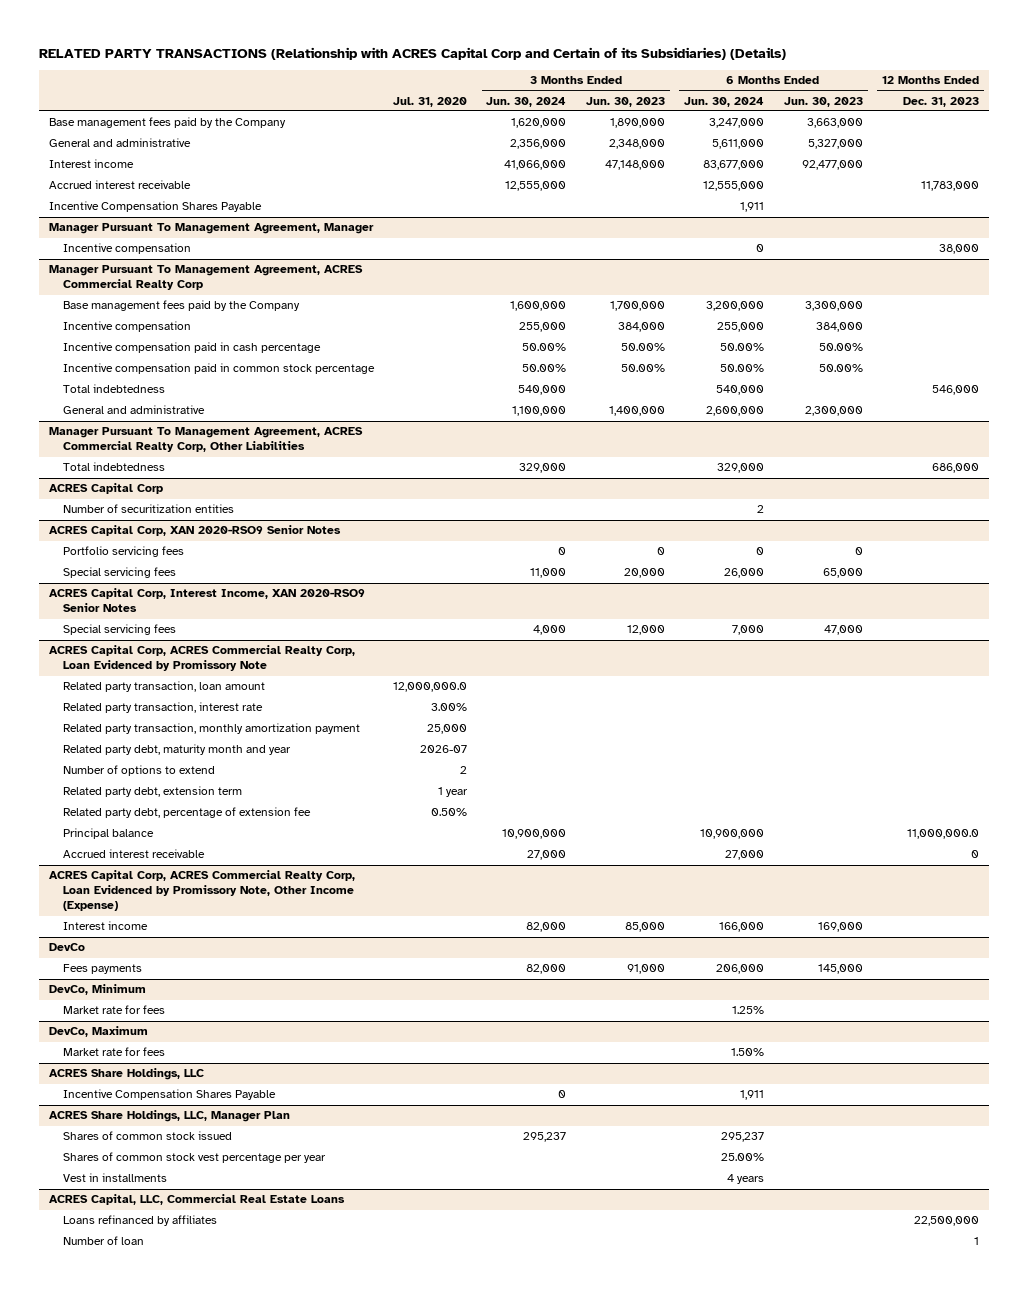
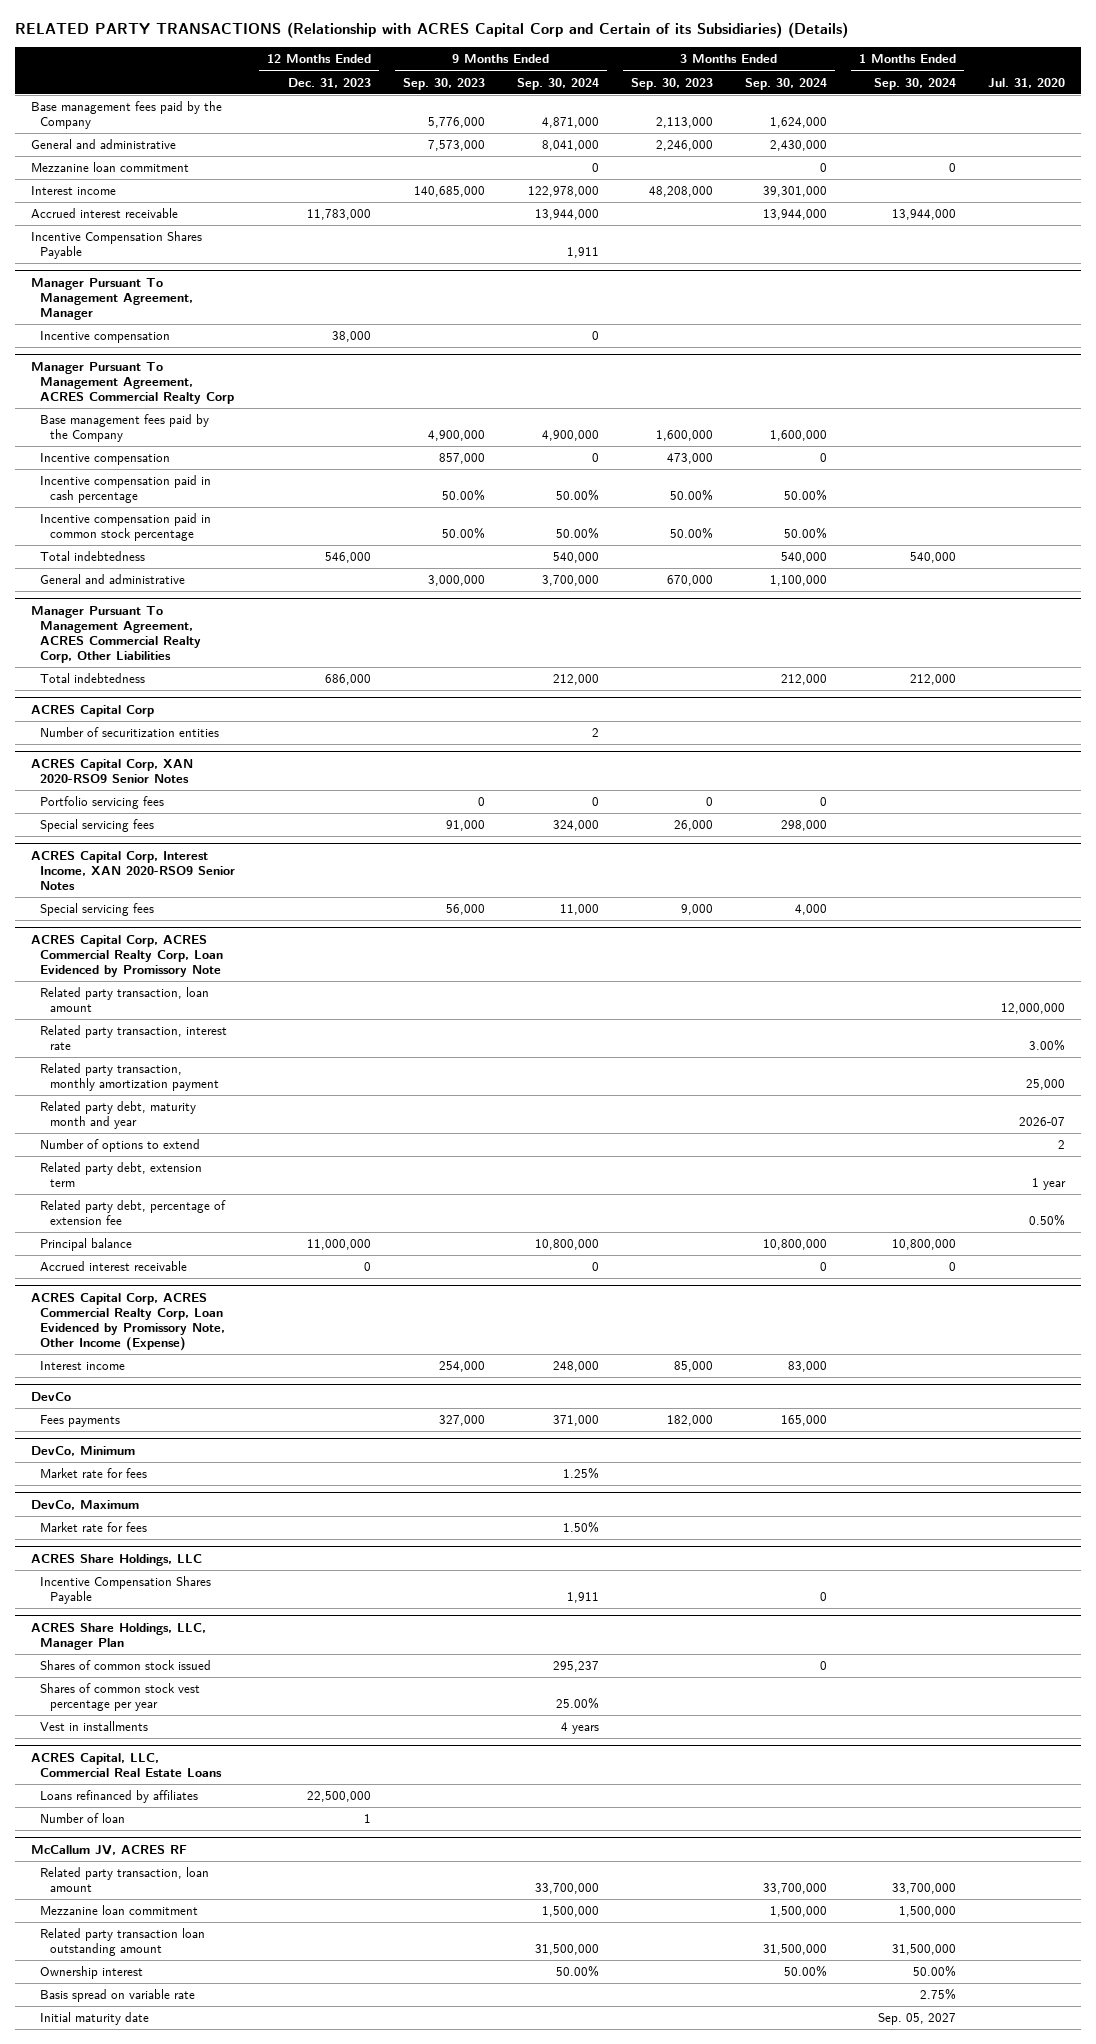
- | Jul. 31, 2020 | 3 Months Ended Jun. 30, 2024 | 3 Months Ended Jun. 30, 2023 | 6 Months Ended Jun. 30, 2024 | 6 Months Ended Jun. 30, 2023 | 12 Months Ended Dec. 31, 2023
+ | 12 Months Ended Dec. 31, 2023 | 9 Months Ended Sep. 30, 2023 | 9 Months Ended Sep. 30, 2024 | 3 Months Ended Sep. 30, 2023 | 3 Months Ended Sep. 30, 2024 | 1 Months Ended Sep. 30, 2024 | Jul. 31, 2020
+ Mezzanine loan commitment | | | 0 | | 0 | 0 |
@ ACRES Capital Corp, ACRES Commercial Realty Corp, Loan Evidenced by Promissory Note
- Related party transaction, loan amount | 12,000,000.0 | | | | |
+ Related party transaction, loan amount | | | | | | | 12,000,000
- Principal balance | | 10,900,000 | | 10,900,000 | | 11,000,000.0
+ Principal balance | 11,000,000 | | 10,800,000 | | 10,800,000 | 10,800,000 |
+ McCallum JV, ACRES RF
+ Related party transaction, loan amount | | | 33,700,000 | | 33,700,000 | 33,700,000 |
+ Mezzanine loan commitment | | | 1,500,000 | | 1,500,000 | 1,500,000 |
+ Related party transaction loan outstanding amount | | | 31,500,000 | | 31,500,000 | 31,500,000 |
+ Ownership interest | | | 50.00% | | 50.00% | 50.00% |
+ Basis spread on variable rate | | | | | | 2.75% |
+ Initial maturity date | | | | | | Sep. 05, 2027 |

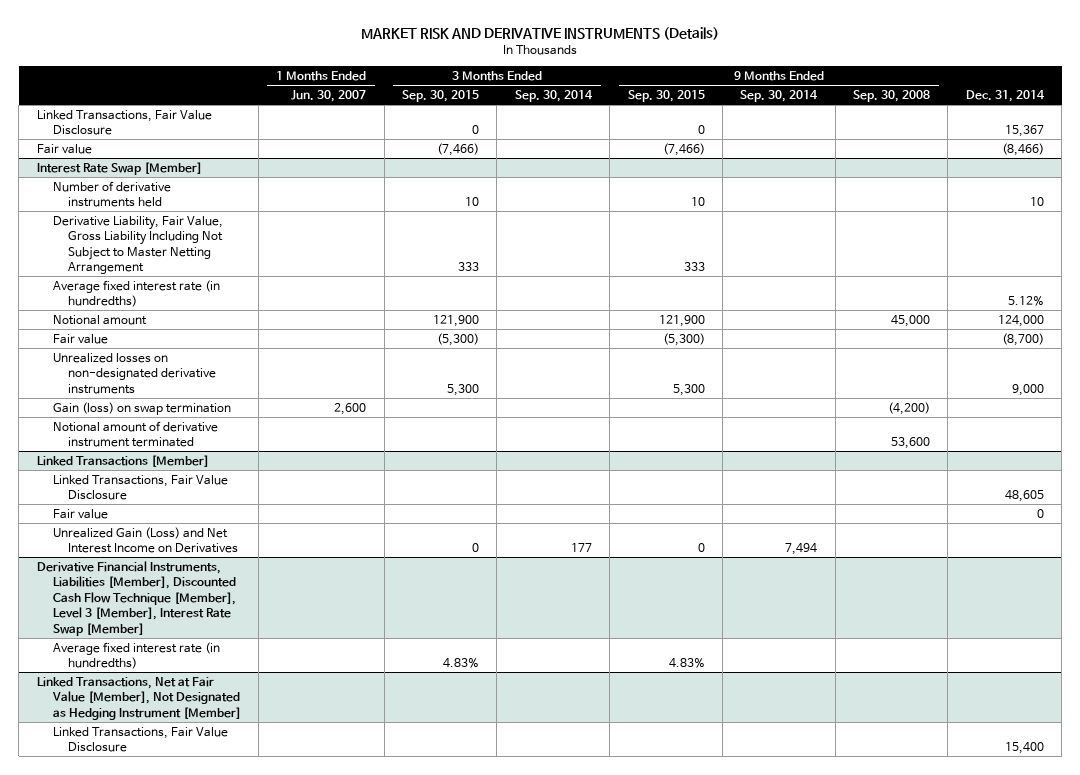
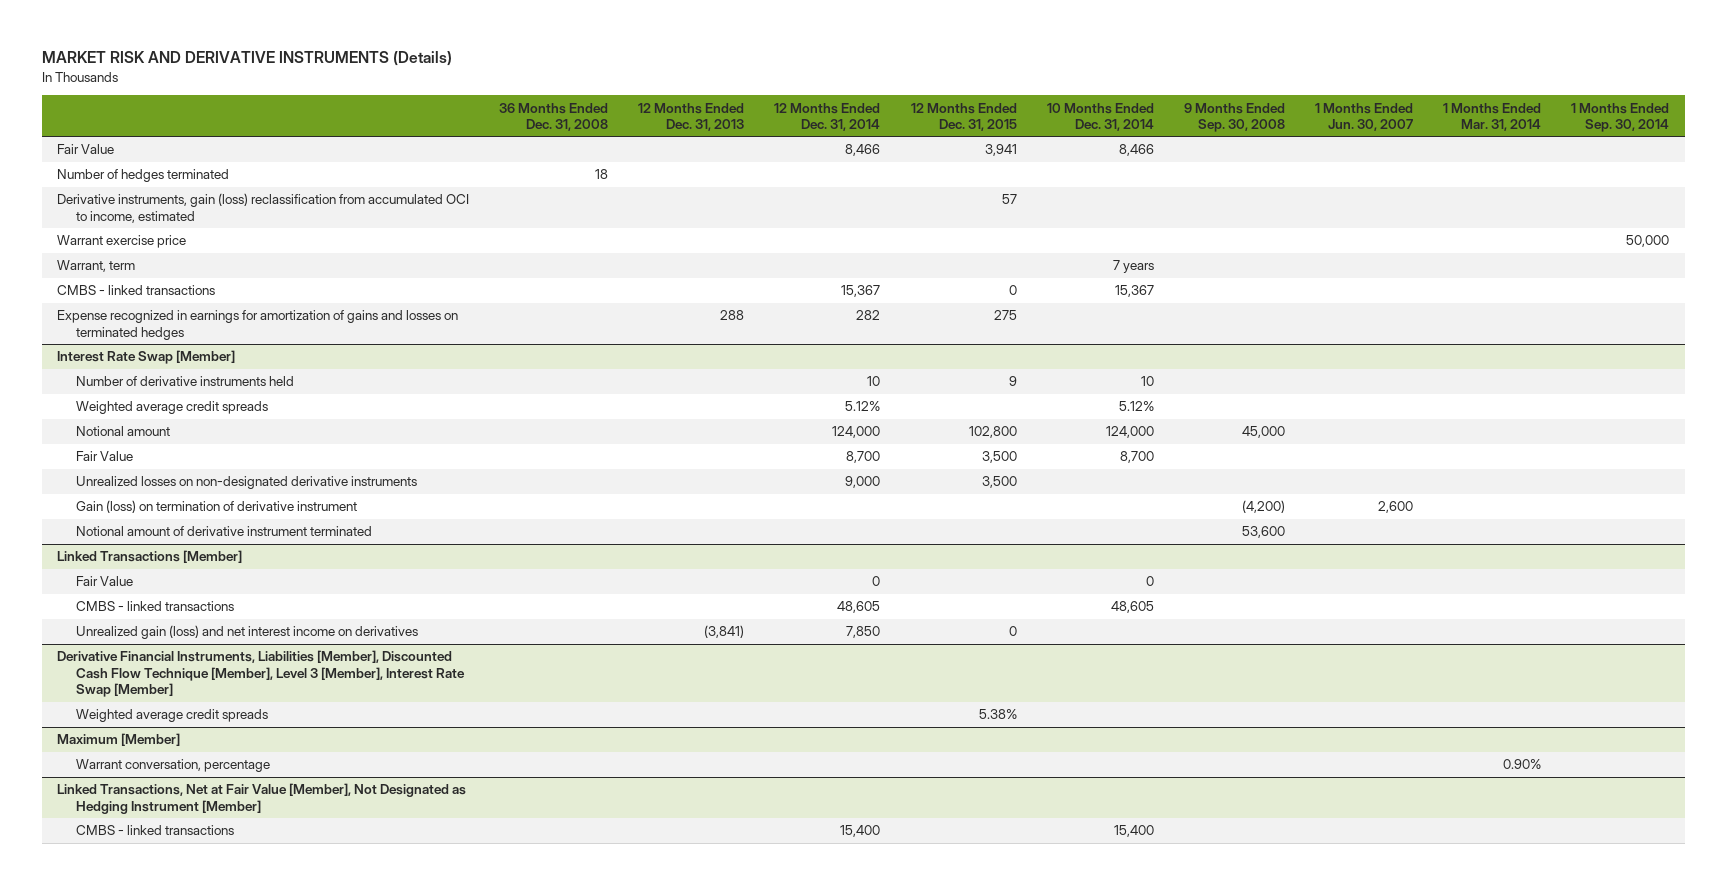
- | 1 Months Ended Jun. 30, 2007 | 3 Months Ended Sep. 30, 2015 | 3 Months Ended Sep. 30, 2014 | 9 Months Ended Sep. 30, 2015 | 9 Months Ended Sep. 30, 2014 | 9 Months Ended Sep. 30, 2008 | Dec. 31, 2014
+ | 36 Months Ended Dec. 31, 2008 | 12 Months Ended Dec. 31, 2013 | 12 Months Ended Dec. 31, 2014 | 12 Months Ended Dec. 31, 2015 | 10 Months Ended Dec. 31, 2014 | 9 Months Ended Sep. 30, 2008 | 1 Months Ended Jun. 30, 2007 | 1 Months Ended Mar. 31, 2014 | 1 Months Ended Sep. 30, 2014
- Linked Transactions, Fair Value Disclosure | | 0 | | 0 | | | 15,367
- Fair value | | (7,466) | | (7,466) | | | (8,466)
+ Fair Value | | | 8,466 | 3,941 | 8,466 | | | |
+ Number of hedges terminated | 18 | | | | | | | |
+ Derivative instruments, gain (loss) reclassification from accumulated OCI to income, estimated | | | | 57 | | | | |
+ Warrant exercise price | | | | | | | | | 50,000
+ Warrant, term | | | | | 7 years | | | |
+ CMBS - linked transactions | | | 15,367 | 0 | 15,367 | | | |
+ Expense recognized in earnings for amortization of gains and losses on terminated hedges | | 288 | 282 | 275 | | | | |
@ Interest Rate Swap [Member]
- Derivative Liability, Fair Value, Gross Liability Including Not Subject to Master Netting Arrangement | | 333 | | 333 | | |
- Average fixed interest rate (in hundredths) | | | | | | | 5.12%
+ Weighted average credit spreads | | | 5.12% | | 5.12% | | | |
- Fair value | | (5,300) | | (5,300) | | | (8,700)
+ Fair Value | | | 8,700 | 3,500 | 8,700 | | | |
- Gain (loss) on swap termination | 2,600 | | | | | (4,200) |
+ Gain (loss) on termination of derivative instrument | | | | | | (4,200) | 2,600 | |
@ Linked Transactions [Member]
- Linked Transactions, Fair Value Disclosure | | | | | | | 48,605
- Fair value | | | | | | | 0
- Unrealized Gain (Loss) and Net Interest Income on Derivatives | | 0 | 177 | 0 | 7,494 | |
+ Fair Value | | | 0 | | 0 | | | |
+ CMBS - linked transactions | | | 48,605 | | 48,605 | | | |
+ Unrealized gain (loss) and net interest income on derivatives | | (3,841) | 7,850 | 0 | | | | |
@ Derivative Financial Instruments, Liabilities [Member], Discounted Cash Flow Technique [Member], Level 3 [Member], Interest Rate Swap [Member]
- Average fixed interest rate (in hundredths) | | 4.83% | | 4.83% | | |
+ Weighted average credit spreads | | | | 5.38% | | | | |
+ Maximum [Member]
+ Warrant conversation, percentage | | | | | | | | 0.90% |
@ Linked Transactions, Net at Fair Value [Member], Not Designated as Hedging Instrument [Member]
- Linked Transactions, Fair Value Disclosure | | | | | | | 15,400
+ CMBS - linked transactions | | | 15,400 | | 15,400 | | | |

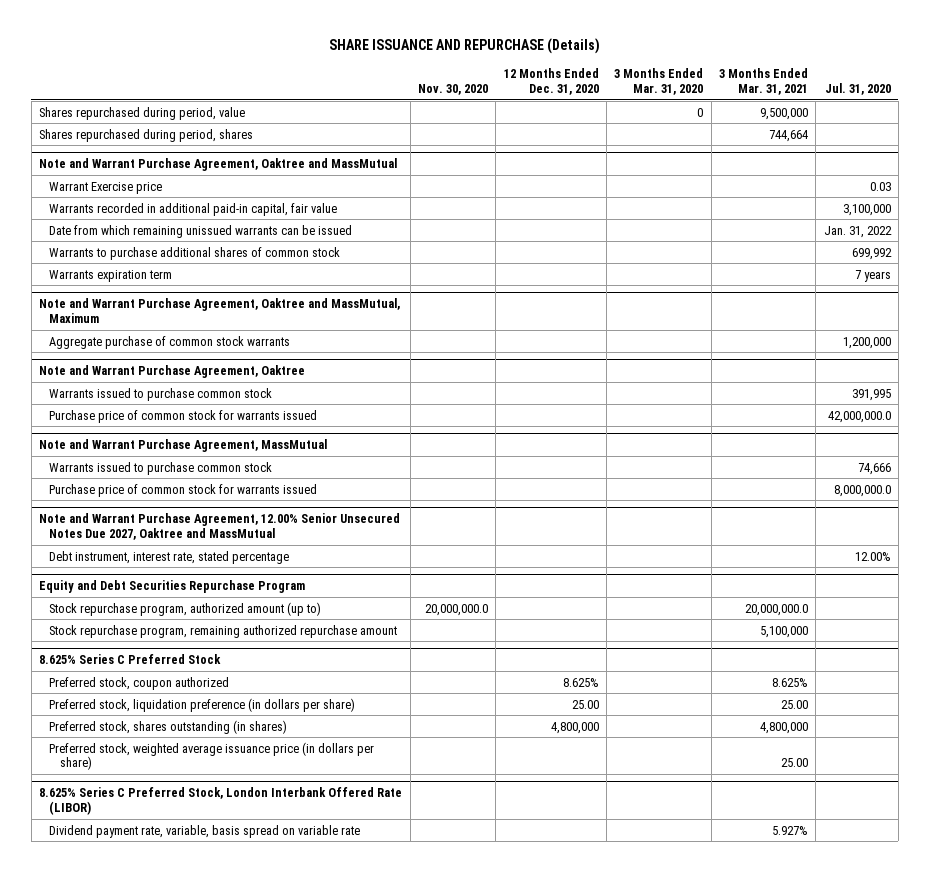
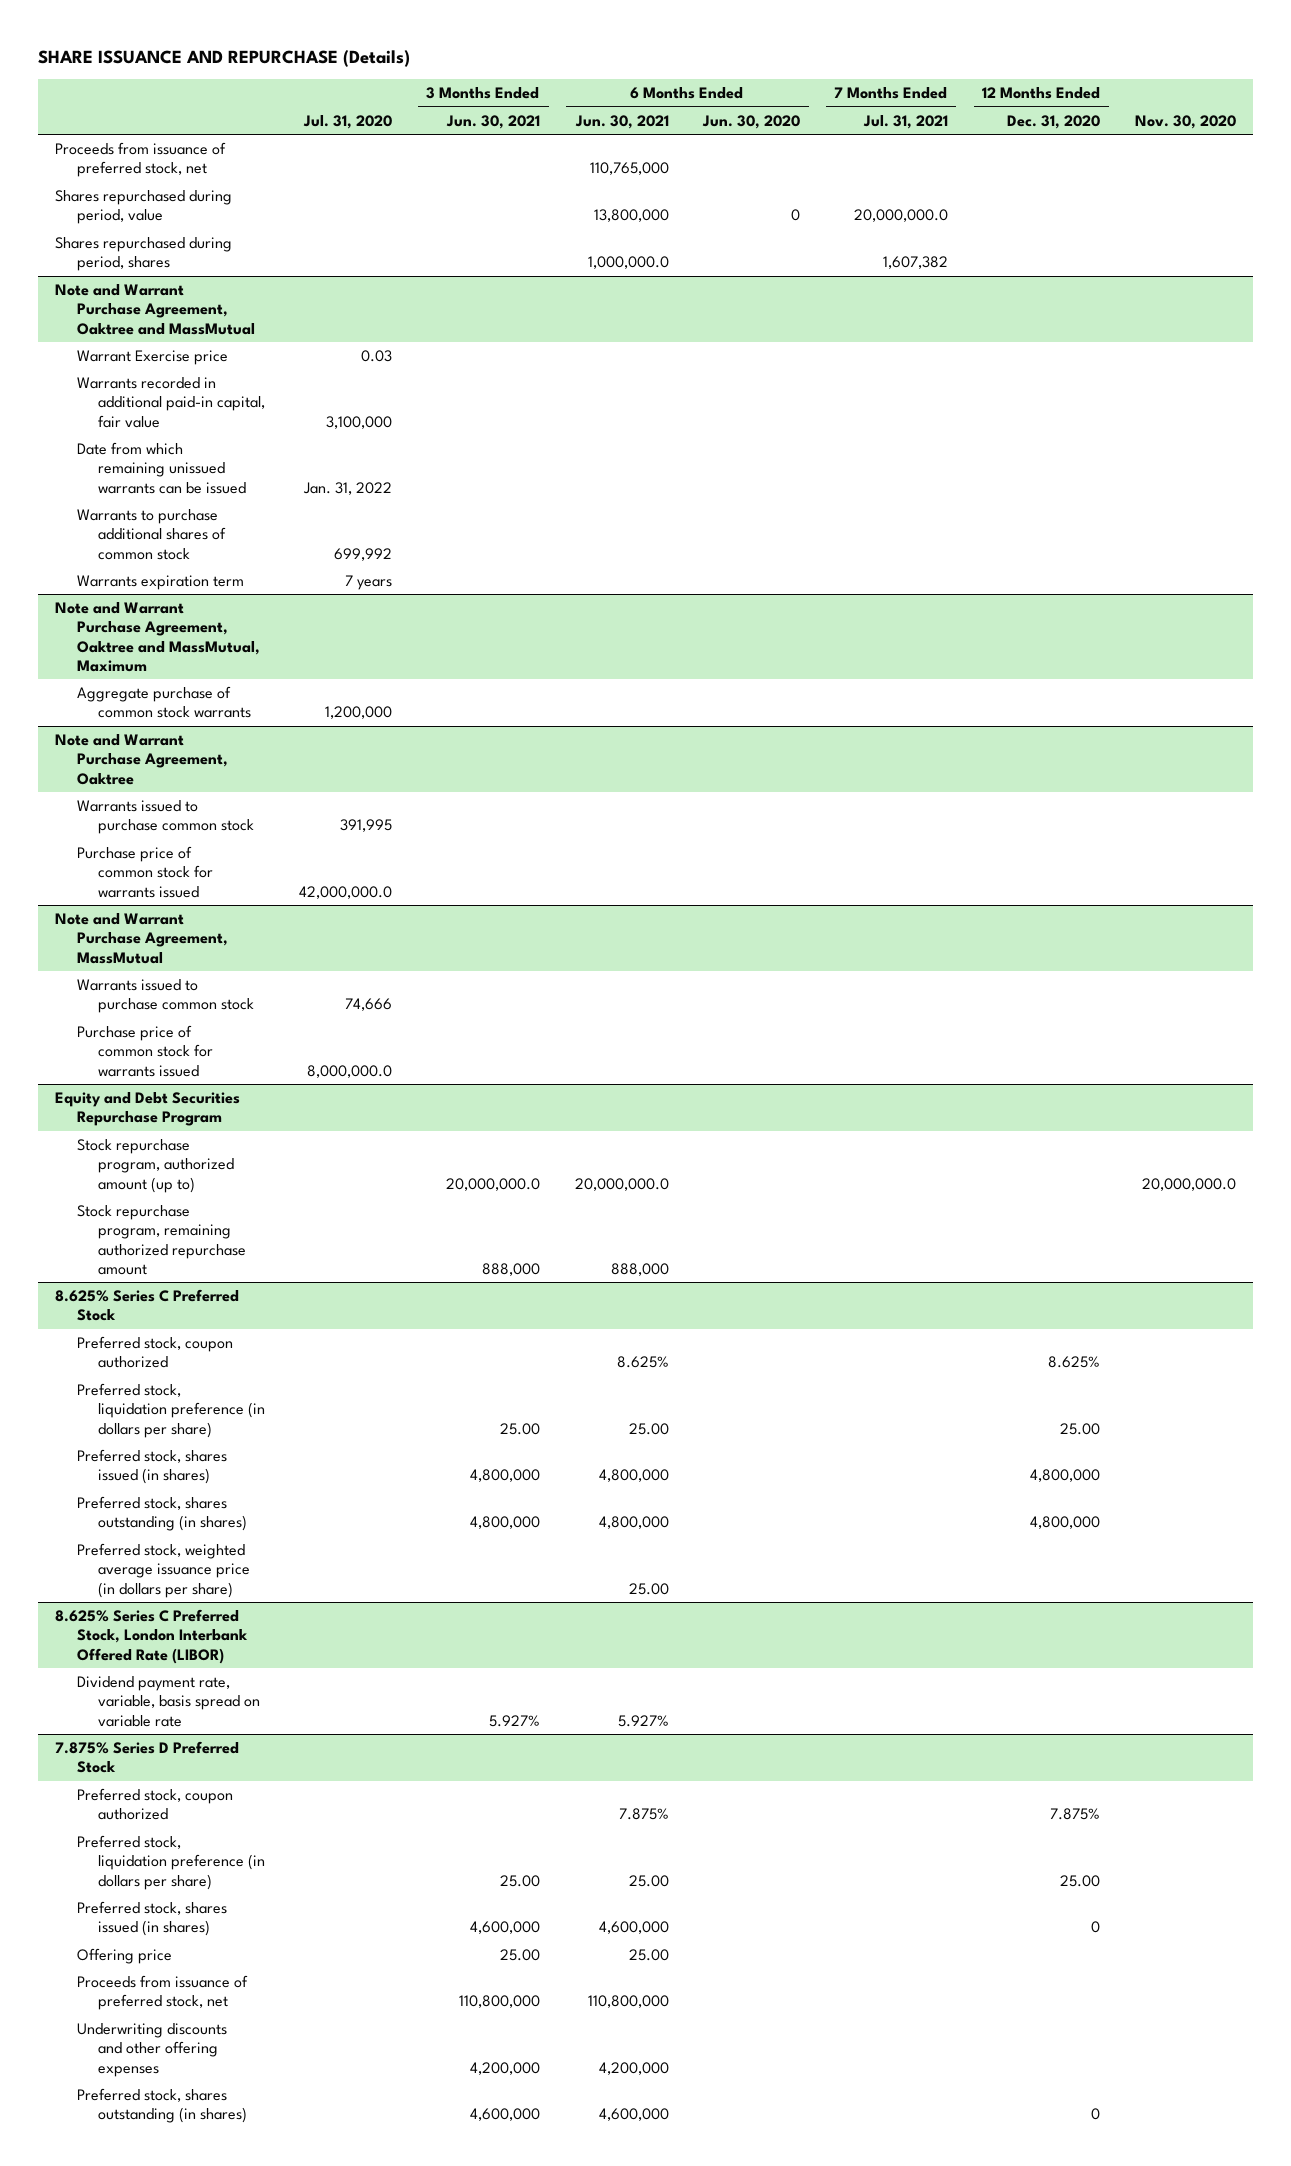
- | Nov. 30, 2020 | 12 Months Ended Dec. 31, 2020 | 3 Months Ended Mar. 31, 2020 | 3 Months Ended Mar. 31, 2021 | Jul. 31, 2020
+ | Jul. 31, 2020 | 3 Months Ended Jun. 30, 2021 | 6 Months Ended Jun. 30, 2021 | 6 Months Ended Jun. 30, 2020 | 7 Months Ended Jul. 31, 2021 | 12 Months Ended Dec. 31, 2020 | Nov. 30, 2020
+ Proceeds from issuance of preferred stock, net | | | 110,765,000 | | | |
- Note and Warrant Purchase Agreement, 12.00% Senior Unsecured Notes Due 2027, Oaktree and MassMutual
- Debt instrument, interest rate, stated percentage | | | | | 12.00%
@ 8.625% Series C Preferred Stock
+ Preferred stock, shares issued (in shares) | | 4,800,000 | 4,800,000 | | | 4,800,000 |
+ 7.875% Series D Preferred Stock
+ Preferred stock, coupon authorized | | | 7.875% | | | 7.875% |
+ Preferred stock, liquidation preference (in dollars per share) | | 25.00 | 25.00 | | | 25.00 |
+ Preferred stock, shares issued (in shares) | | 4,600,000 | 4,600,000 | | | 0 |
+ Offering price | | 25.00 | 25.00 | | | |
+ Proceeds from issuance of preferred stock, net | | 110,800,000 | 110,800,000 | | | |
+ Underwriting discounts and other offering expenses | | 4,200,000 | 4,200,000 | | | |
+ Preferred stock, shares outstanding (in shares) | | 4,600,000 | 4,600,000 | | | 0 |

